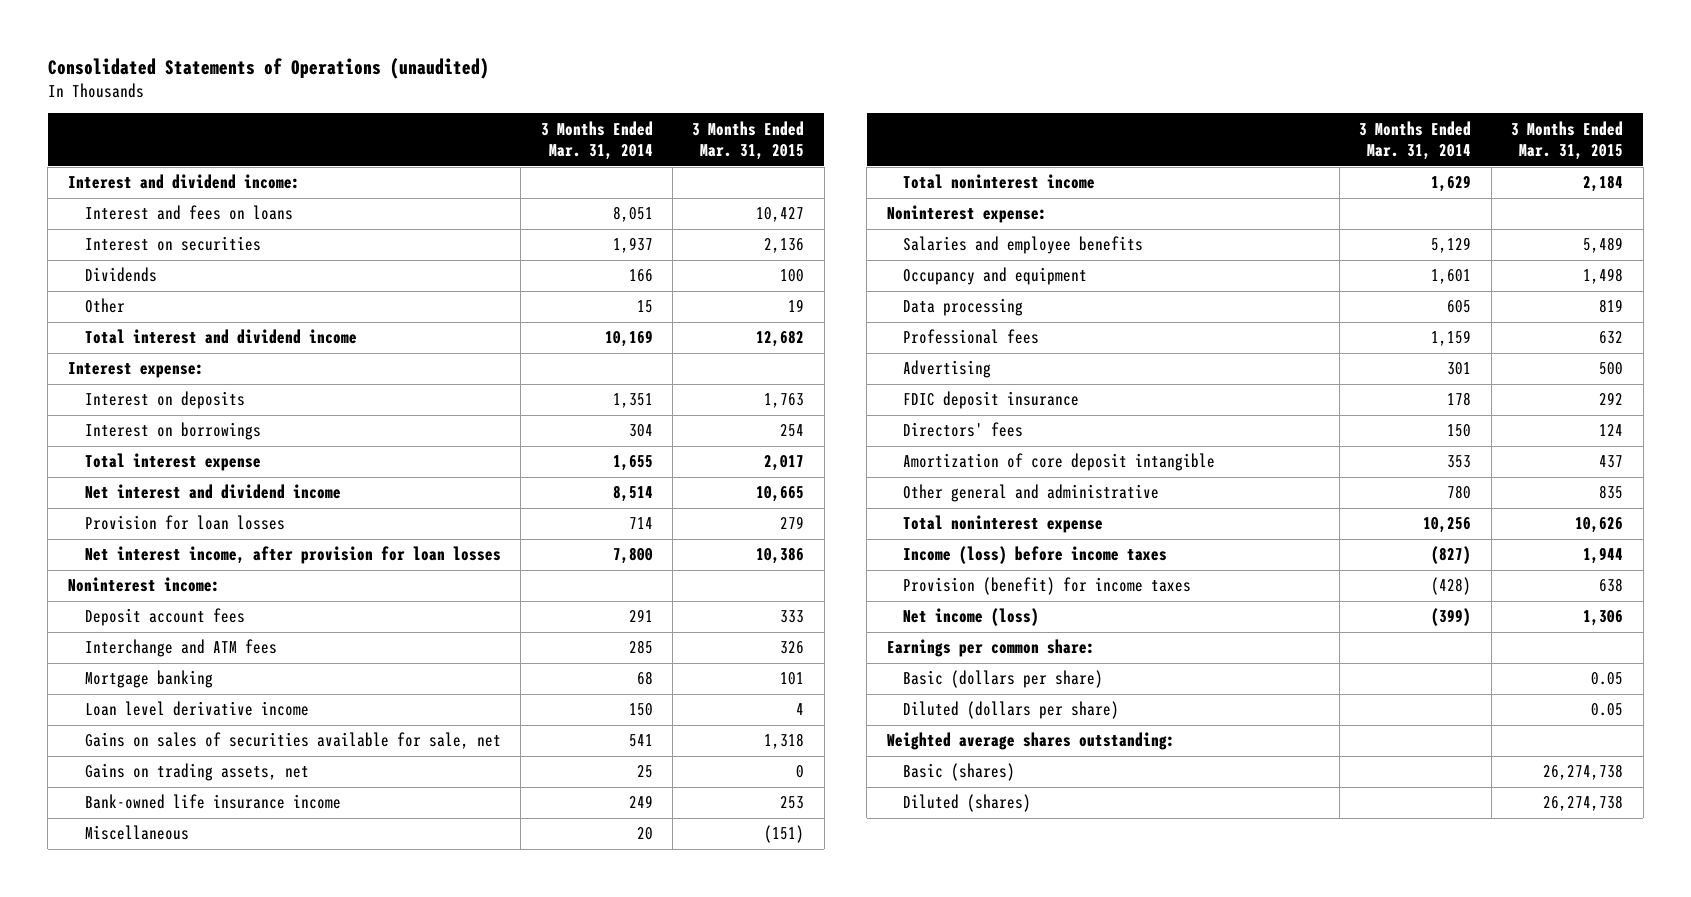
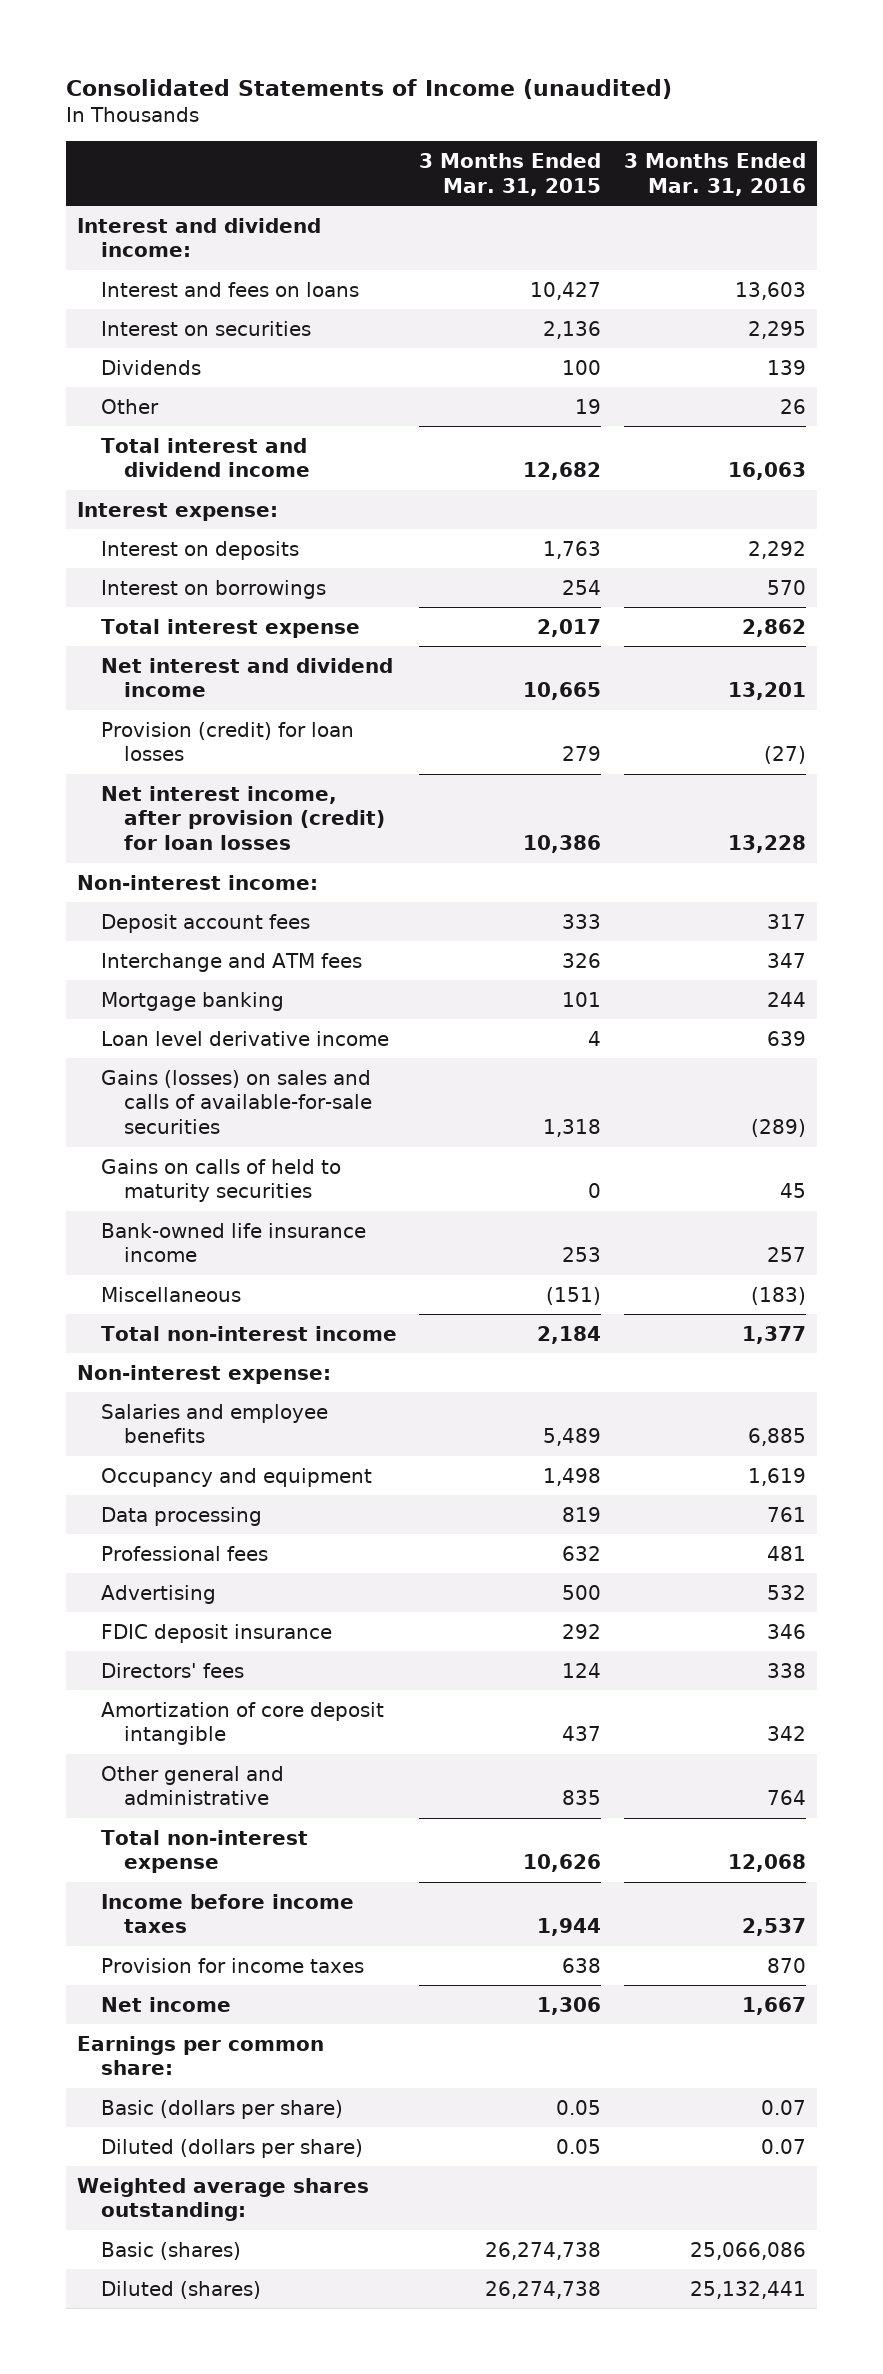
- Consolidated Statements of Operations (unaudited)
+ Consolidated Statements of Income (unaudited)
- | 3 Months Ended Mar. 31, 2014 | 3 Months Ended Mar. 31, 2015
+ | 3 Months Ended Mar. 31, 2015 | 3 Months Ended Mar. 31, 2016
- Provision for loan losses | 714 | 279
- Net interest income, after provision for loan losses | 7,800 | 10,386
- Noninterest income:
+ Provision (credit) for loan losses | 279 | (27)
+ Net interest income, after provision (credit) for loan losses | 10,386 | 13,228
+ Non-interest income:
- Gains on sales of securities available for sale, net | 541 | 1,318
- Gains on trading assets, net | 25 | 0
+ Gains (losses) on sales and calls of available-for-sale securities | 1,318 | (289)
+ Gains on calls of held to maturity securities | 0 | 45
- Total noninterest income | 1,629 | 2,184
- Noninterest expense:
+ Total non-interest income | 2,184 | 1,377
+ Non-interest expense:
- Total noninterest expense | 10,256 | 10,626
- Income (loss) before income taxes | (827) | 1,944
- Provision (benefit) for income taxes | (428) | 638
- Net income (loss) | (399) | 1,306
+ Total non-interest expense | 10,626 | 12,068
+ Income before income taxes | 1,944 | 2,537
+ Provision for income taxes | 638 | 870
+ Net income | 1,306 | 1,667

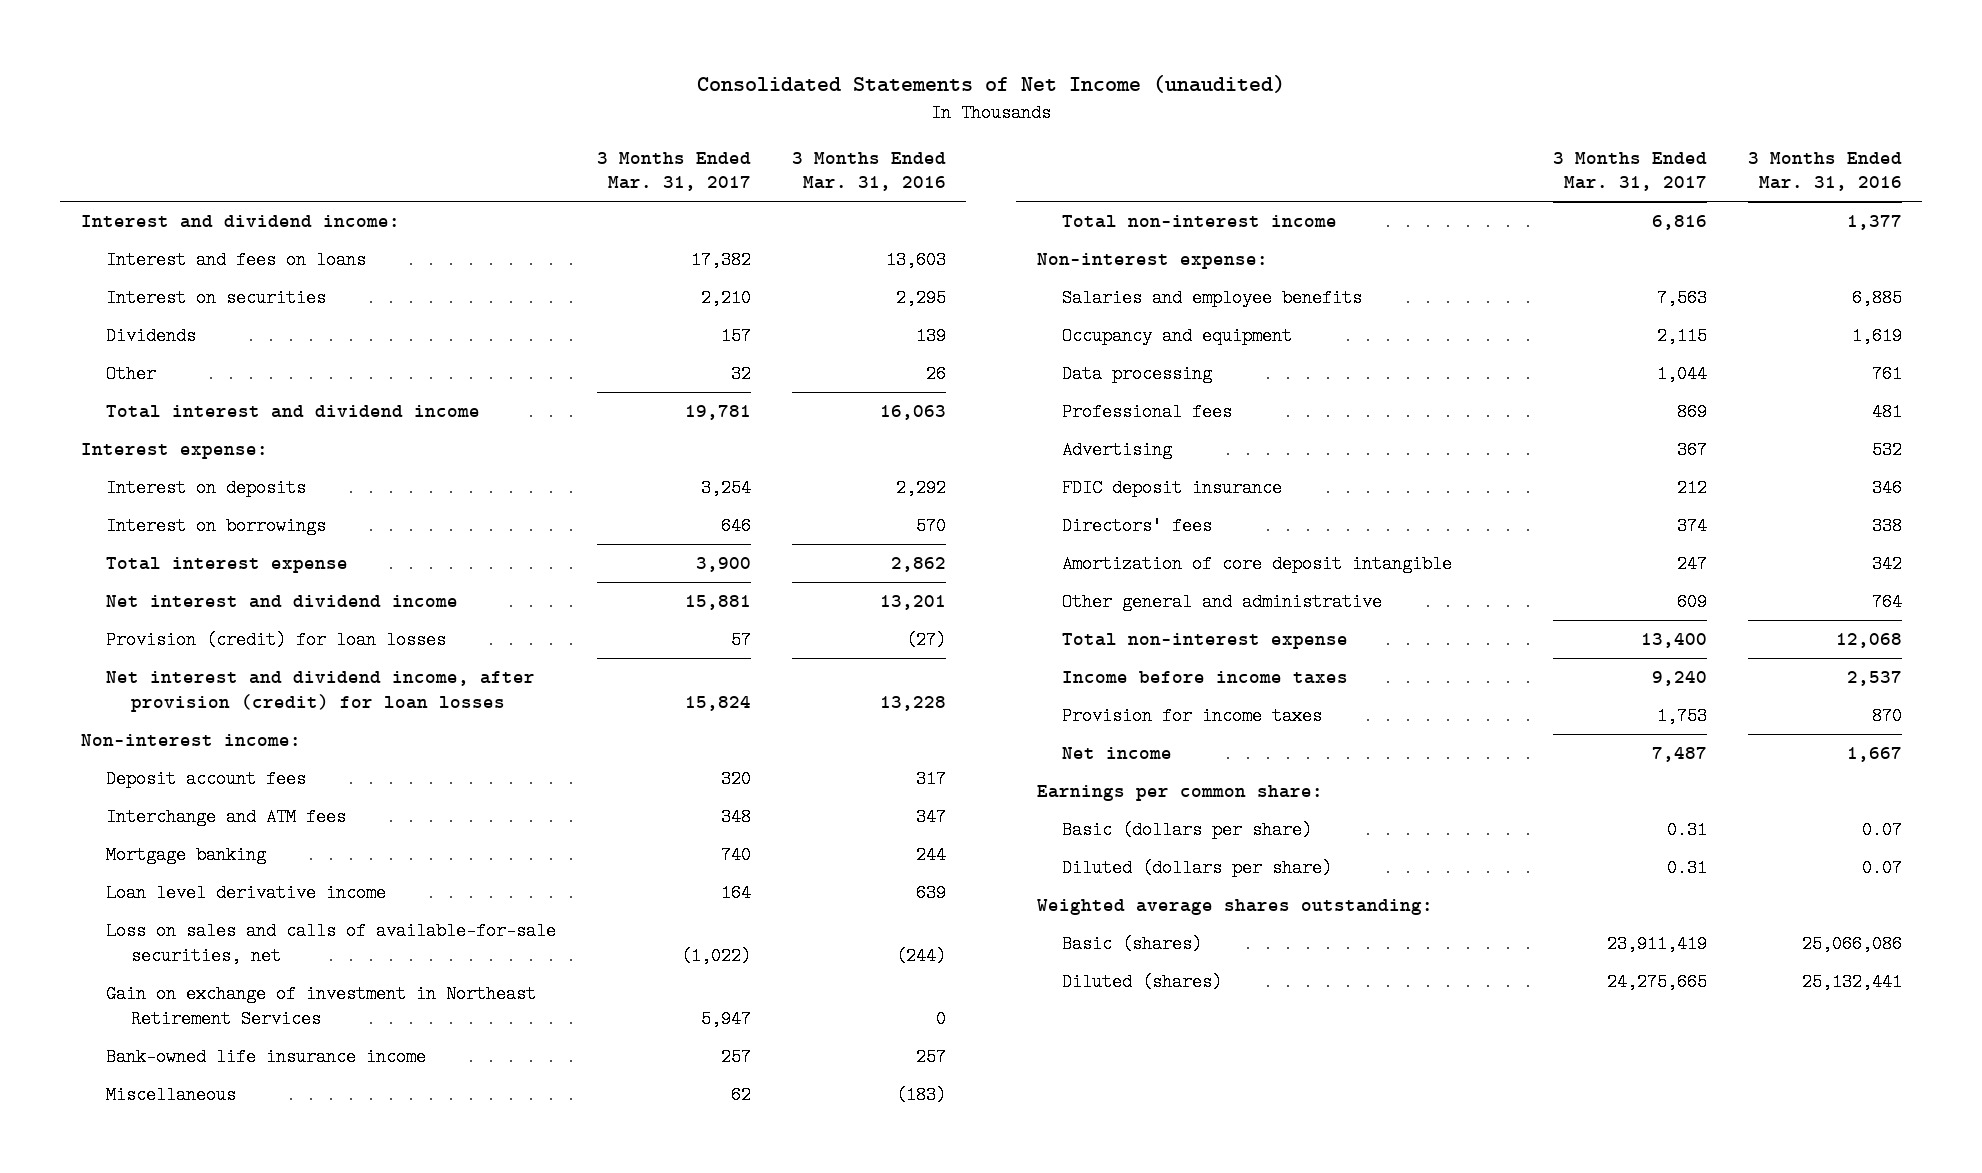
- Consolidated Statements of Income (unaudited)
+ Consolidated Statements of Net Income (unaudited)
- | 3 Months Ended Mar. 31, 2015 | 3 Months Ended Mar. 31, 2016
+ | 3 Months Ended Mar. 31, 2017 | 3 Months Ended Mar. 31, 2016
- Net interest income, after provision (credit) for loan losses | 10,386 | 13,228
+ Net interest and dividend income, after provision (credit) for loan losses | 15,824 | 13,228
- Gains (losses) on sales and calls of available-for-sale securities | 1,318 | (289)
- Gains on calls of held to maturity securities | 0 | 45
+ Loss on sales and calls of available-for-sale securities, net | (1,022) | (244)
+ Gain on exchange of investment in Northeast Retirement Services | 5,947 | 0

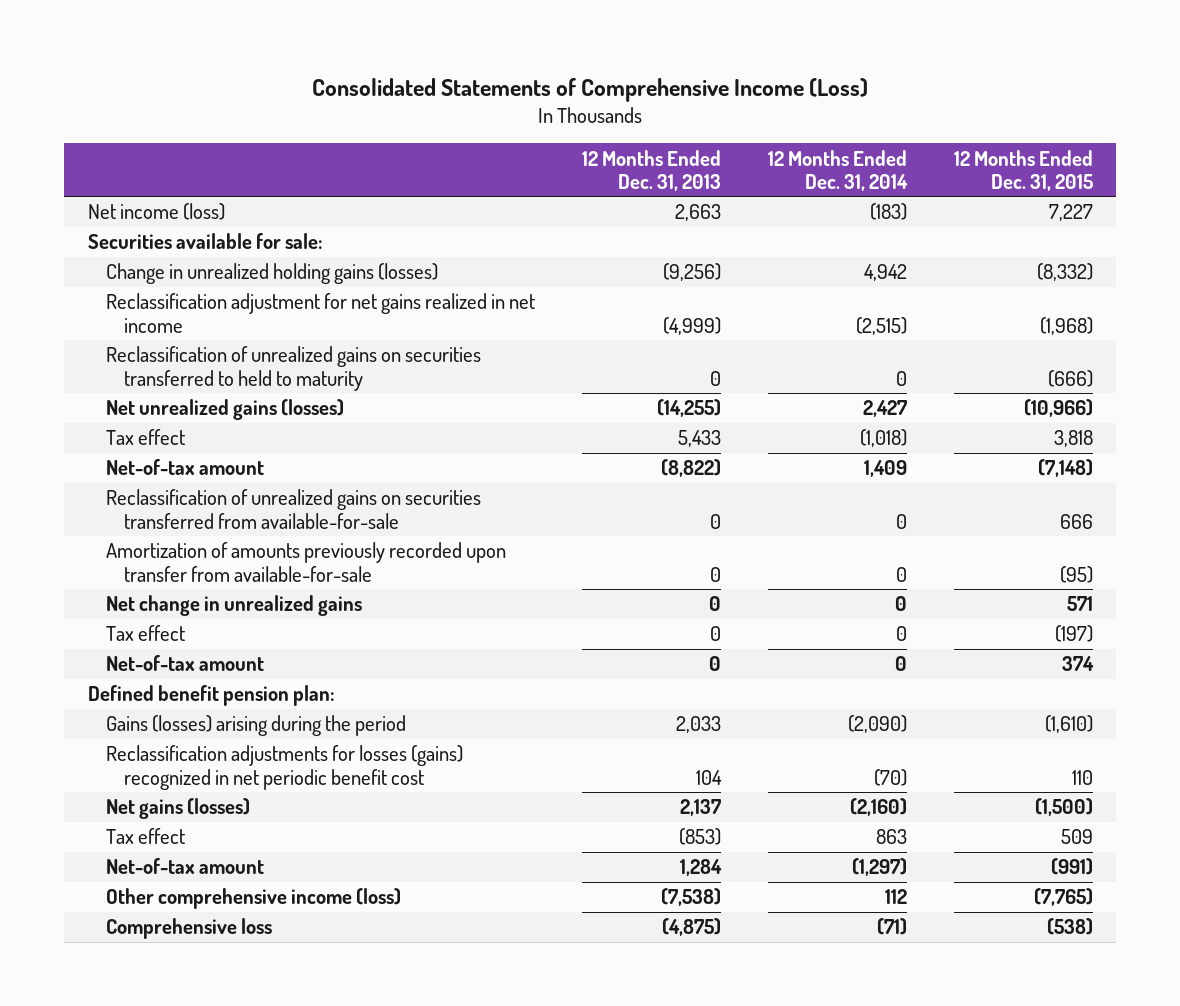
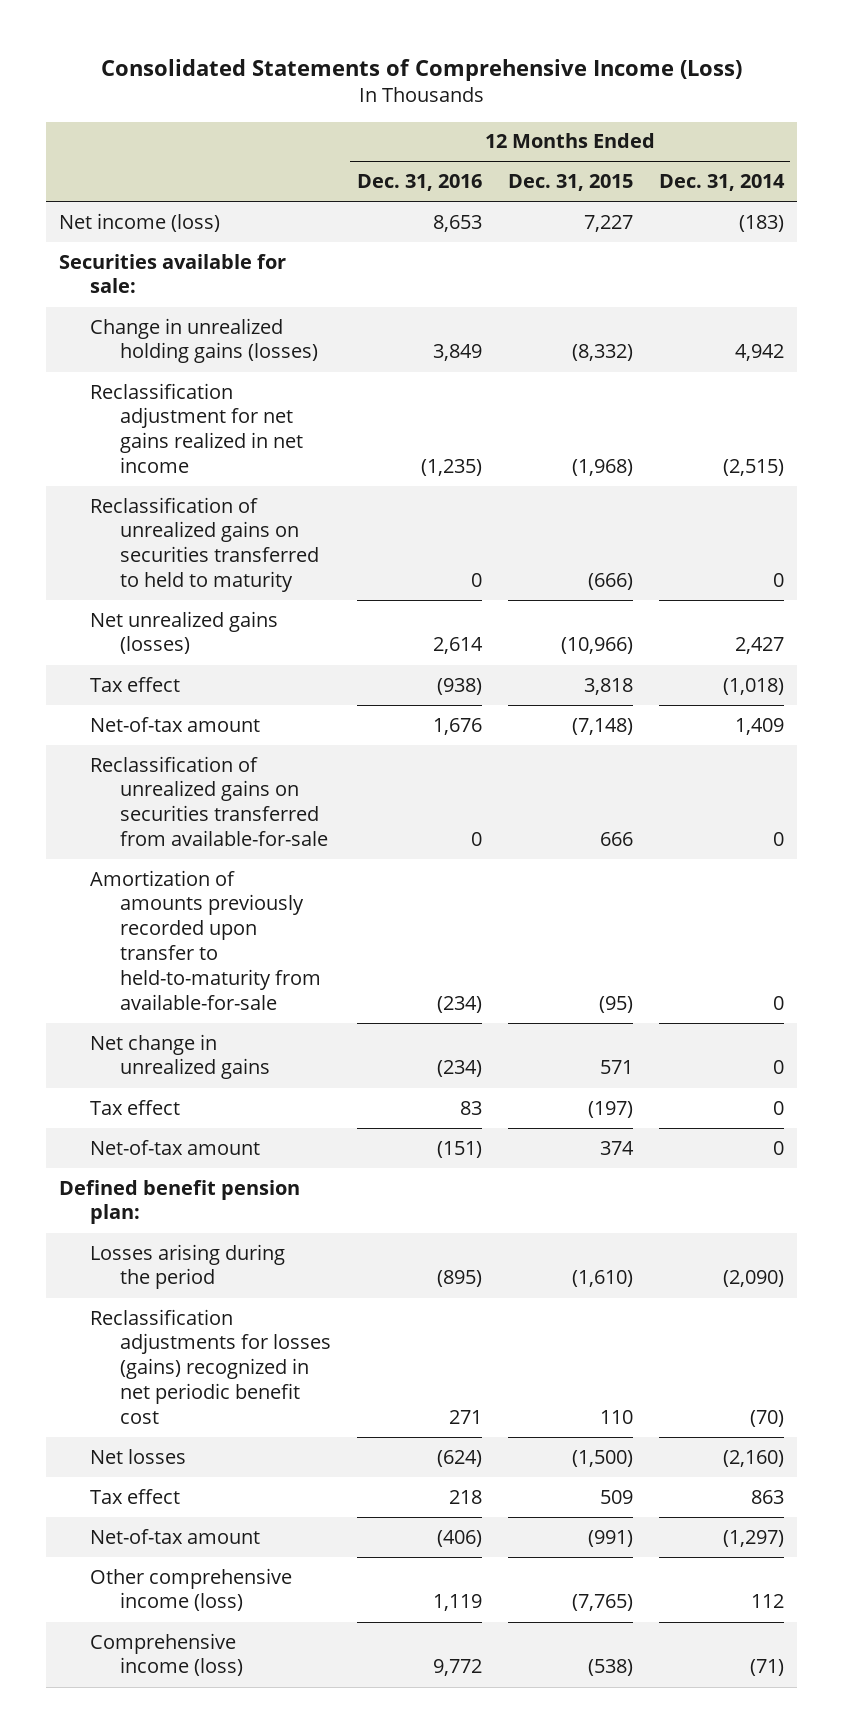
- | 12 Months Ended Dec. 31, 2013 | 12 Months Ended Dec. 31, 2014 | 12 Months Ended Dec. 31, 2015
+ | 12 Months Ended Dec. 31, 2016 | 12 Months Ended Dec. 31, 2015 | 12 Months Ended Dec. 31, 2014
- Amortization of amounts previously recorded upon transfer from available-for-sale | 0 | 0 | (95)
+ Amortization of amounts previously recorded upon transfer to held-to-maturity from available-for-sale | (234) | (95) | 0
- Gains (losses) arising during the period | 2,033 | (2,090) | (1,610)
+ Losses arising during the period | (895) | (1,610) | (2,090)
- Net gains (losses) | 2,137 | (2,160) | (1,500)
+ Net losses | (624) | (1,500) | (2,160)
- Comprehensive loss | (4,875) | (71) | (538)
+ Comprehensive income (loss) | 9,772 | (538) | (71)

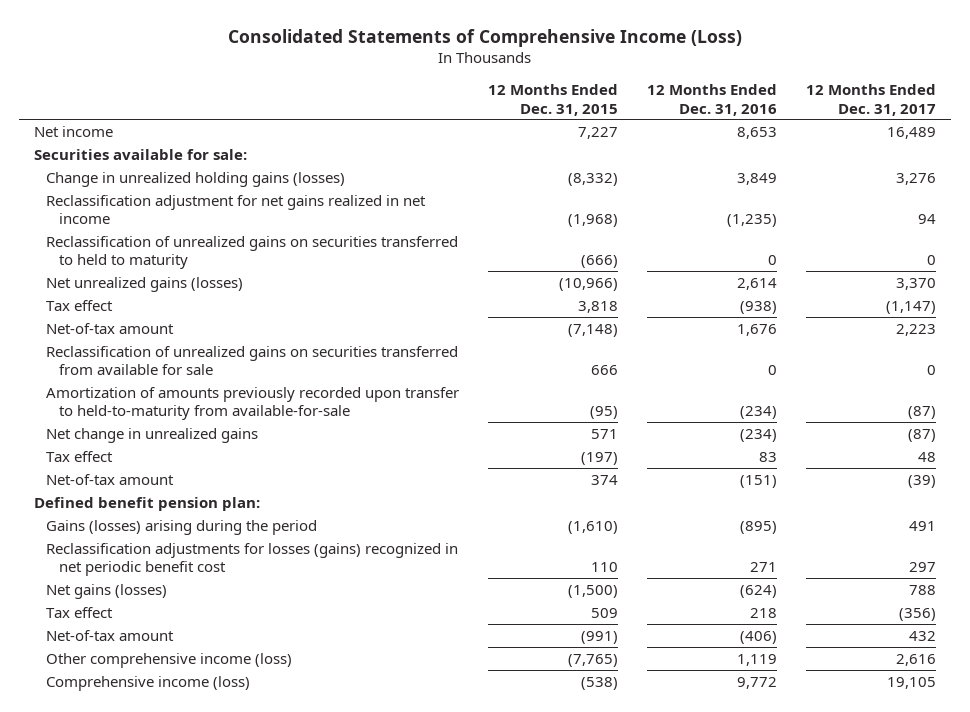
- | 12 Months Ended Dec. 31, 2016 | 12 Months Ended Dec. 31, 2015 | 12 Months Ended Dec. 31, 2014
+ | 12 Months Ended Dec. 31, 2015 | 12 Months Ended Dec. 31, 2016 | 12 Months Ended Dec. 31, 2017
- Net income (loss) | 8,653 | 7,227 | (183)
+ Net income | 7,227 | 8,653 | 16,489
- Reclassification of unrealized gains on securities transferred from available-for-sale | 0 | 666 | 0
+ Reclassification of unrealized gains on securities transferred from available for sale | 666 | 0 | 0
- Losses arising during the period | (895) | (1,610) | (2,090)
+ Gains (losses) arising during the period | (1,610) | (895) | 491
- Net losses | (624) | (1,500) | (2,160)
+ Net gains (losses) | (1,500) | (624) | 788

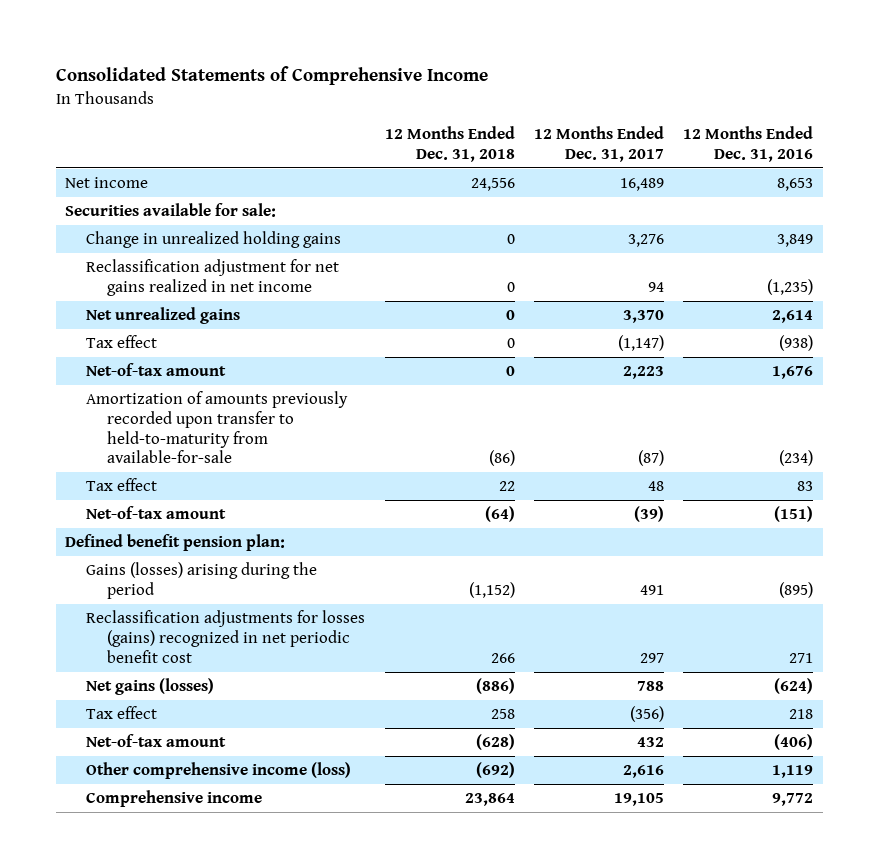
- Consolidated Statements of Comprehensive Income (Loss)
+ Consolidated Statements of Comprehensive Income
- | 12 Months Ended Dec. 31, 2015 | 12 Months Ended Dec. 31, 2016 | 12 Months Ended Dec. 31, 2017
+ | 12 Months Ended Dec. 31, 2018 | 12 Months Ended Dec. 31, 2017 | 12 Months Ended Dec. 31, 2016
- Change in unrealized holding gains (losses) | (8,332) | 3,849 | 3,276
+ Change in unrealized holding gains | 0 | 3,276 | 3,849
- Reclassification of unrealized gains on securities transferred to held to maturity | (666) | 0 | 0
- Net unrealized gains (losses) | (10,966) | 2,614 | 3,370
+ Net unrealized gains | 0 | 3,370 | 2,614
- Reclassification of unrealized gains on securities transferred from available for sale | 666 | 0 | 0
- Net change in unrealized gains | 571 | (234) | (87)
- Comprehensive income (loss) | (538) | 9,772 | 19,105
+ Comprehensive income | 23,864 | 19,105 | 9,772

